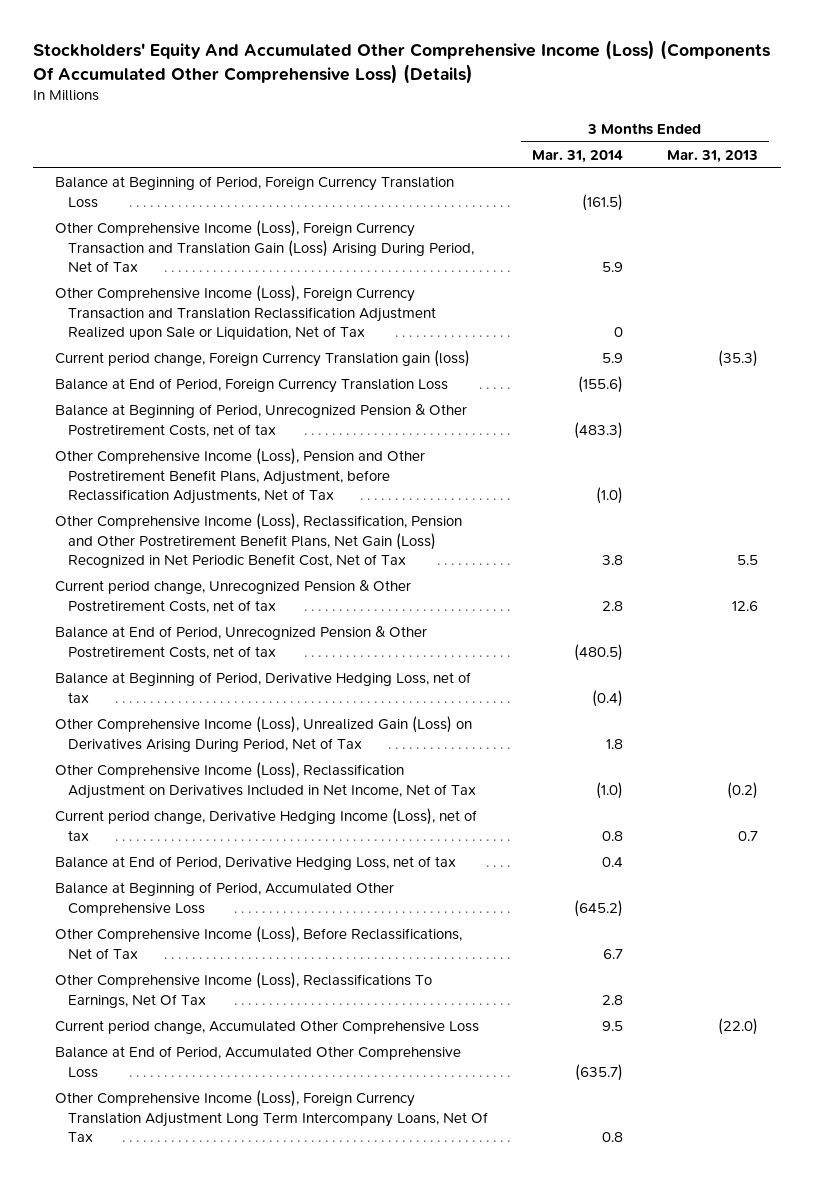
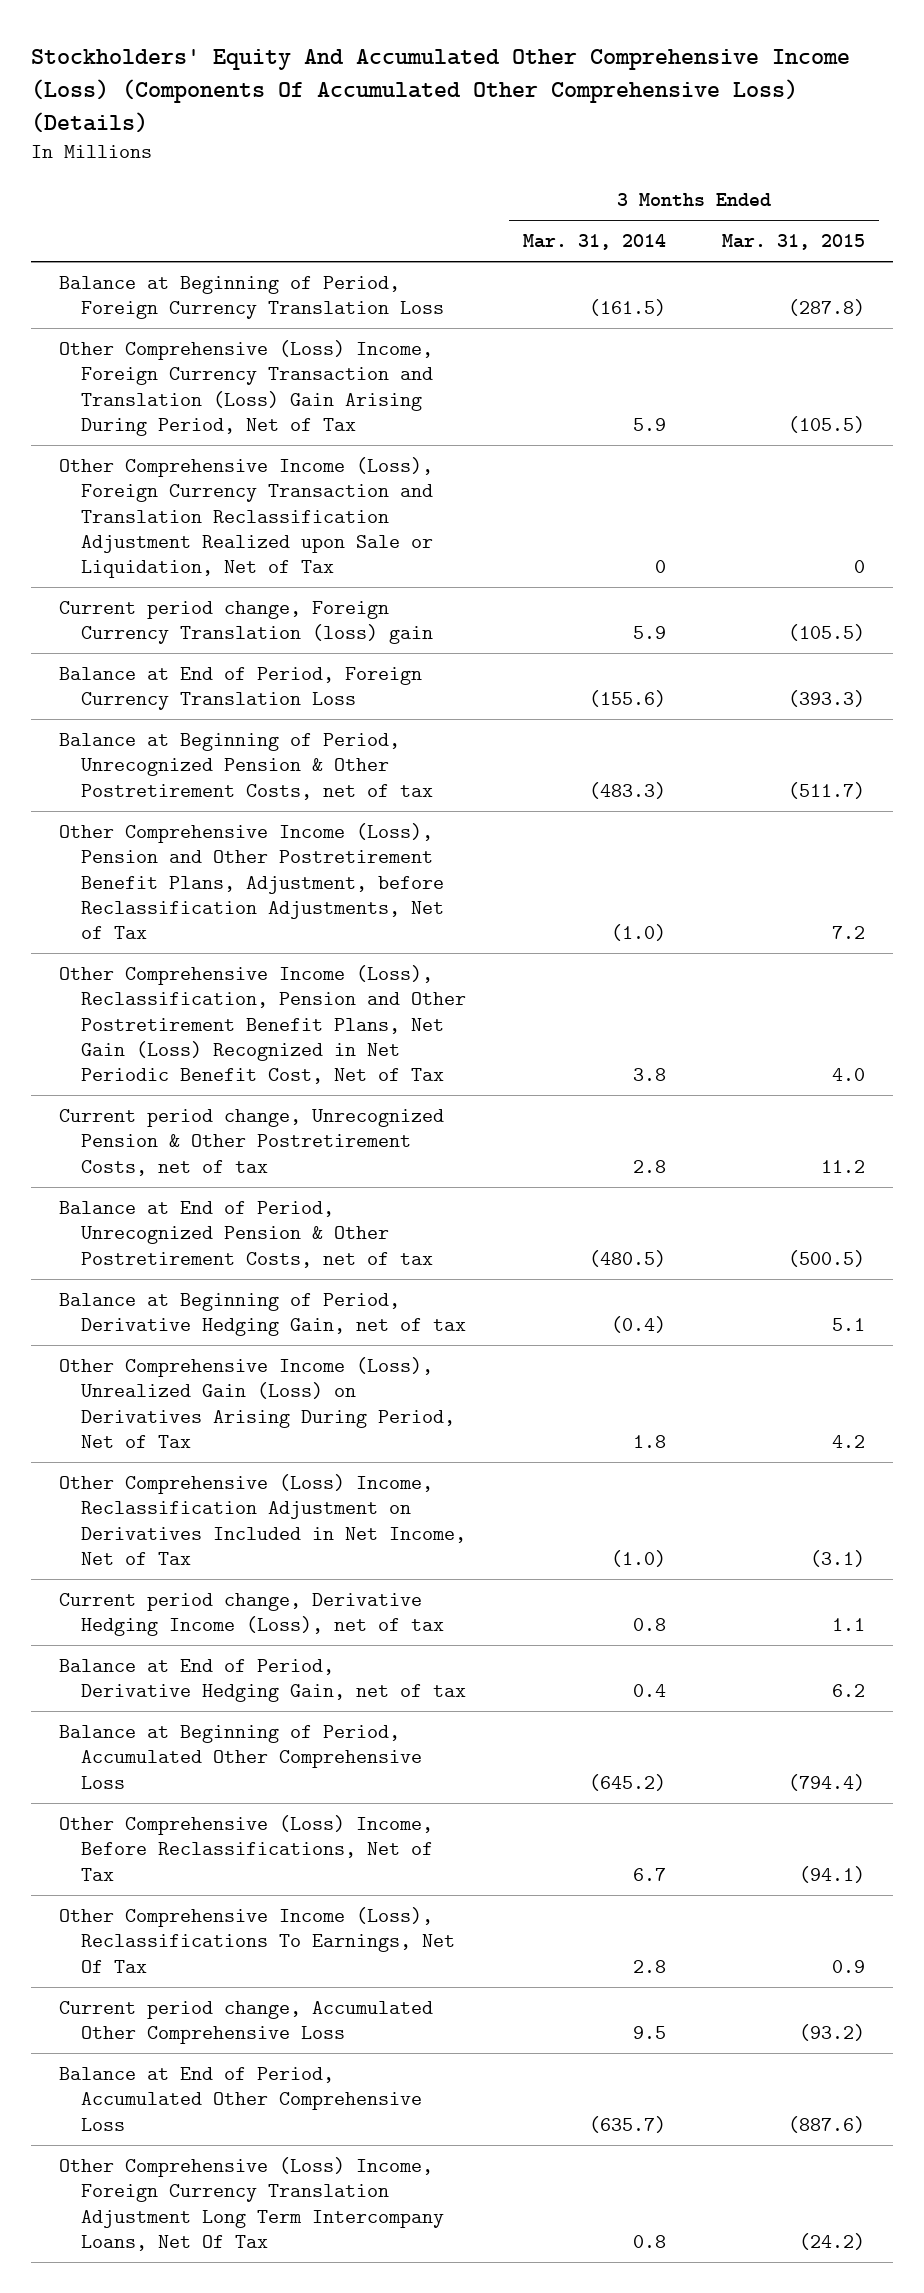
- | 3 Months Ended Mar. 31, 2014 | 3 Months Ended Mar. 31, 2013
+ | 3 Months Ended Mar. 31, 2014 | 3 Months Ended Mar. 31, 2015
- Other Comprehensive Income (Loss), Foreign Currency Transaction and Translation Gain (Loss) Arising During Period, Net of Tax | 5.9 |
+ Other Comprehensive (Loss) Income, Foreign Currency Transaction and Translation (Loss) Gain Arising During Period, Net of Tax | 5.9 | (105.5)
- Current period change, Foreign Currency Translation gain (loss) | 5.9 | (35.3)
+ Current period change, Foreign Currency Translation (loss) gain | 5.9 | (105.5)
- Balance at Beginning of Period, Derivative Hedging Loss, net of tax | (0.4) |
+ Balance at Beginning of Period, Derivative Hedging Gain, net of tax | (0.4) | 5.1
- Other Comprehensive Income (Loss), Reclassification Adjustment on Derivatives Included in Net Income, Net of Tax | (1.0) | (0.2)
+ Other Comprehensive (Loss) Income, Reclassification Adjustment on Derivatives Included in Net Income, Net of Tax | (1.0) | (3.1)
- Balance at End of Period, Derivative Hedging Loss, net of tax | 0.4 |
+ Balance at End of Period, Derivative Hedging Gain, net of tax | 0.4 | 6.2
- Other Comprehensive Income (Loss), Before Reclassifications, Net of Tax | 6.7 |
+ Other Comprehensive (Loss) Income, Before Reclassifications, Net of Tax | 6.7 | (94.1)
- Other Comprehensive Income (Loss), Foreign Currency Translation Adjustment Long Term Intercompany Loans, Net Of Tax | 0.8 |
+ Other Comprehensive (Loss) Income, Foreign Currency Translation Adjustment Long Term Intercompany Loans, Net Of Tax | 0.8 | (24.2)

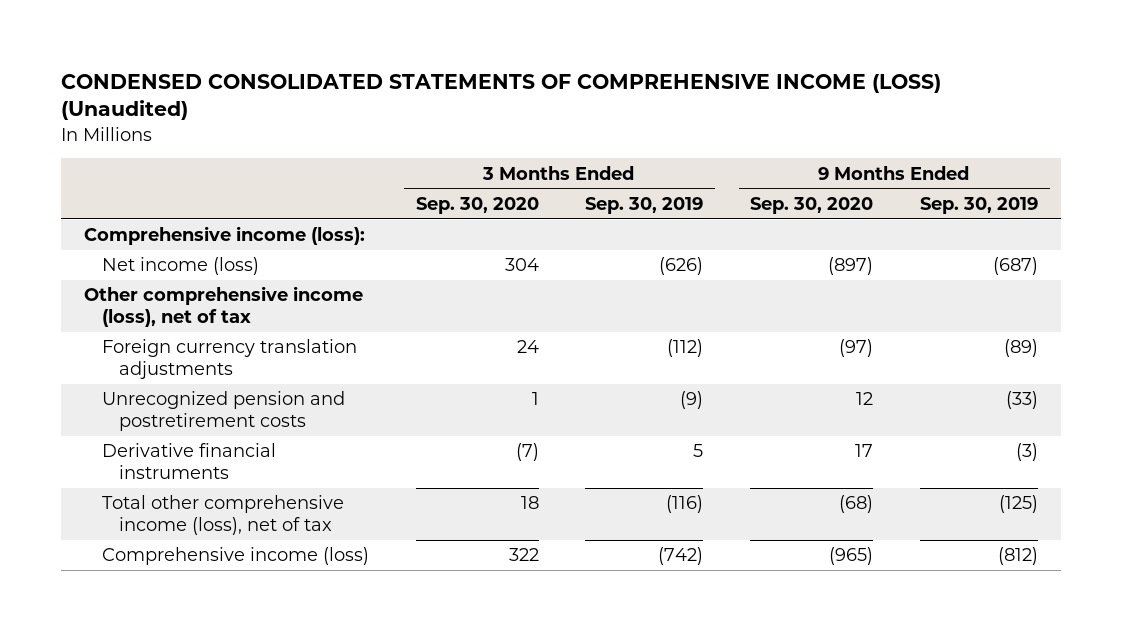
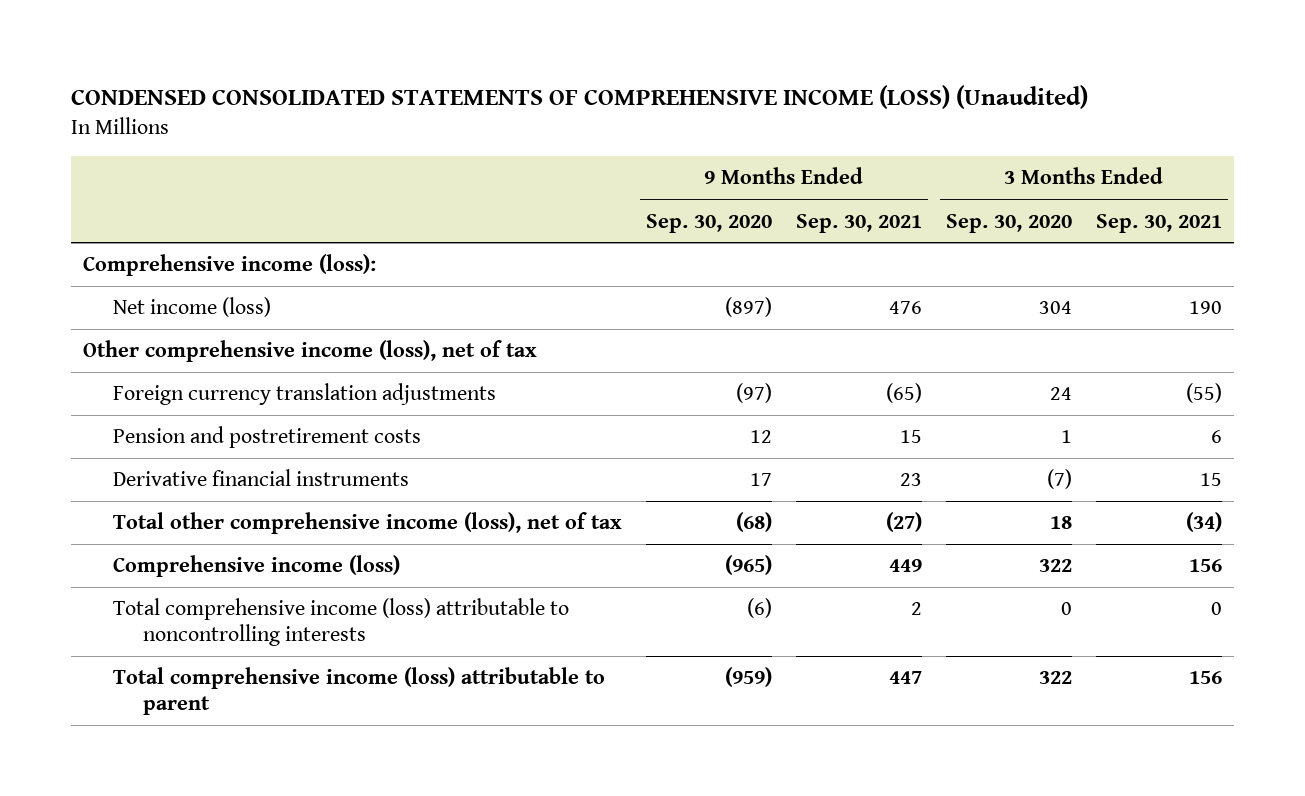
- | 3 Months Ended Sep. 30, 2020 | 3 Months Ended Sep. 30, 2019 | 9 Months Ended Sep. 30, 2020 | 9 Months Ended Sep. 30, 2019
+ | 9 Months Ended Sep. 30, 2020 | 9 Months Ended Sep. 30, 2021 | 3 Months Ended Sep. 30, 2020 | 3 Months Ended Sep. 30, 2021
- Unrecognized pension and postretirement costs | 1 | (9) | 12 | (33)
+ Pension and postretirement costs | 12 | 15 | 1 | 6
+ Total comprehensive income (loss) attributable to noncontrolling interests | (6) | 2 | 0 | 0
+ Total comprehensive income (loss) attributable to parent | (959) | 447 | 322 | 156

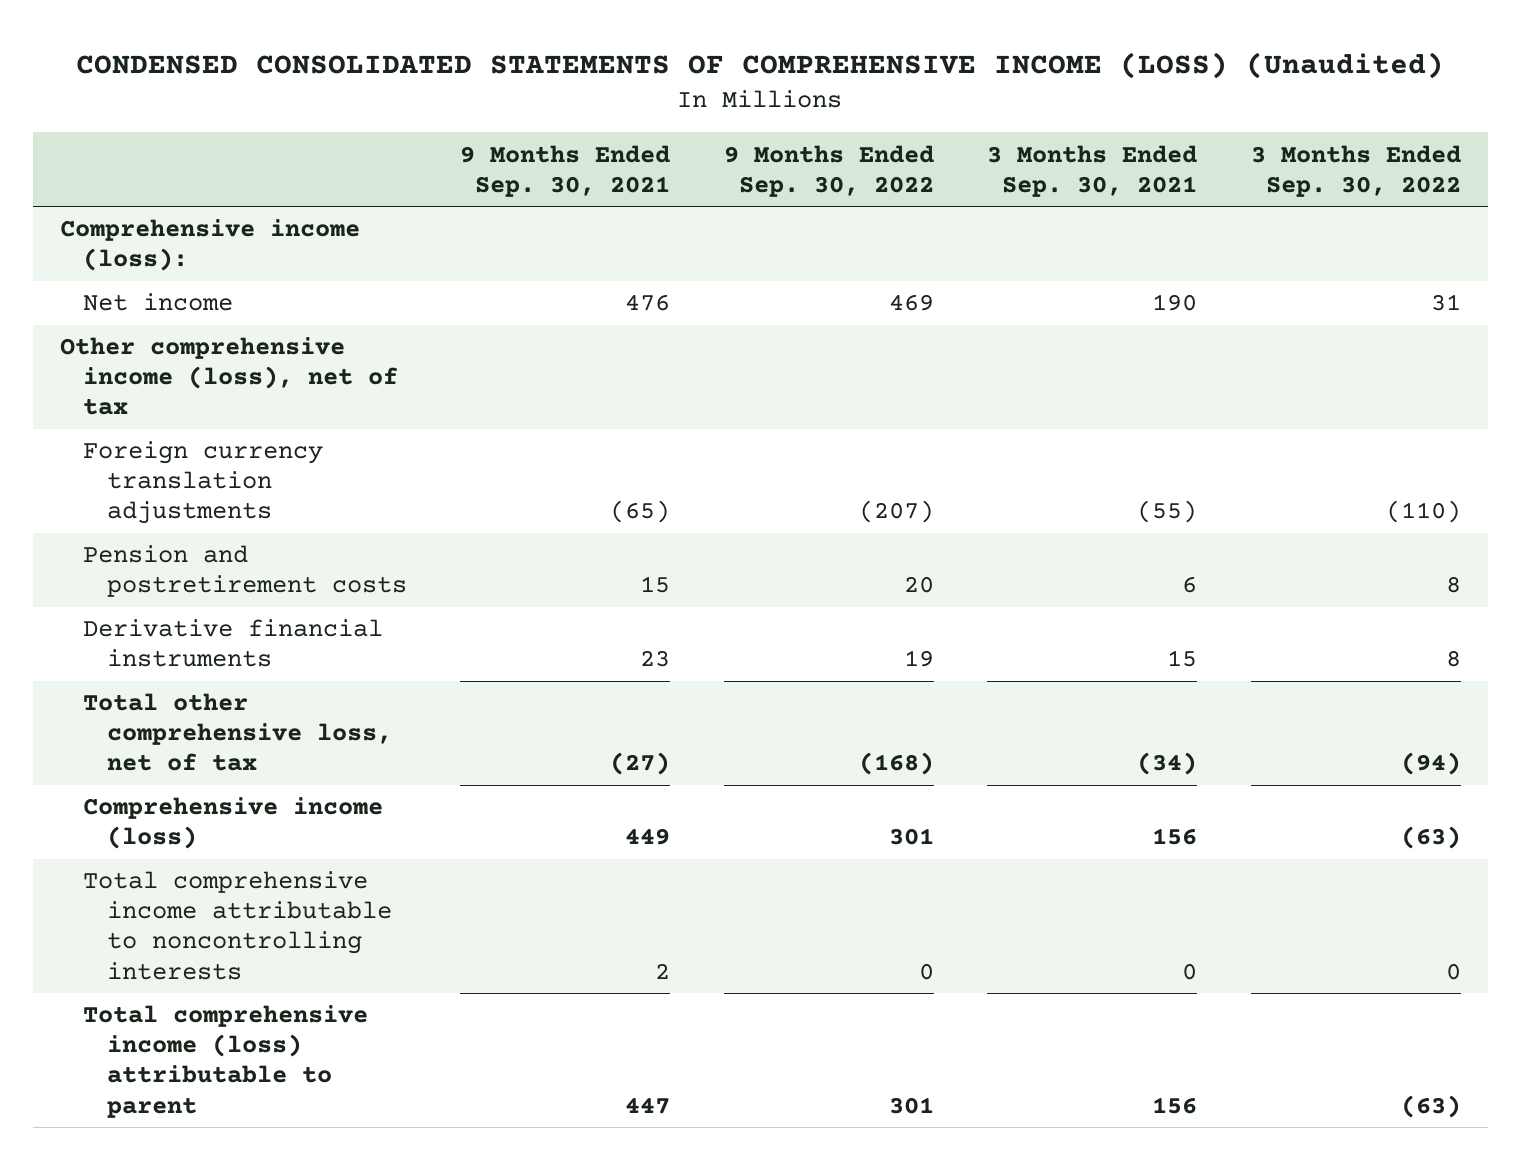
- | 9 Months Ended Sep. 30, 2020 | 9 Months Ended Sep. 30, 2021 | 3 Months Ended Sep. 30, 2020 | 3 Months Ended Sep. 30, 2021
+ | 9 Months Ended Sep. 30, 2021 | 9 Months Ended Sep. 30, 2022 | 3 Months Ended Sep. 30, 2021 | 3 Months Ended Sep. 30, 2022
- Net income (loss) | (897) | 476 | 304 | 190
+ Net income | 476 | 469 | 190 | 31
- Total other comprehensive income (loss), net of tax | (68) | (27) | 18 | (34)
+ Total other comprehensive loss, net of tax | (27) | (168) | (34) | (94)
- Total comprehensive income (loss) attributable to noncontrolling interests | (6) | 2 | 0 | 0
+ Total comprehensive income attributable to noncontrolling interests | 2 | 0 | 0 | 0

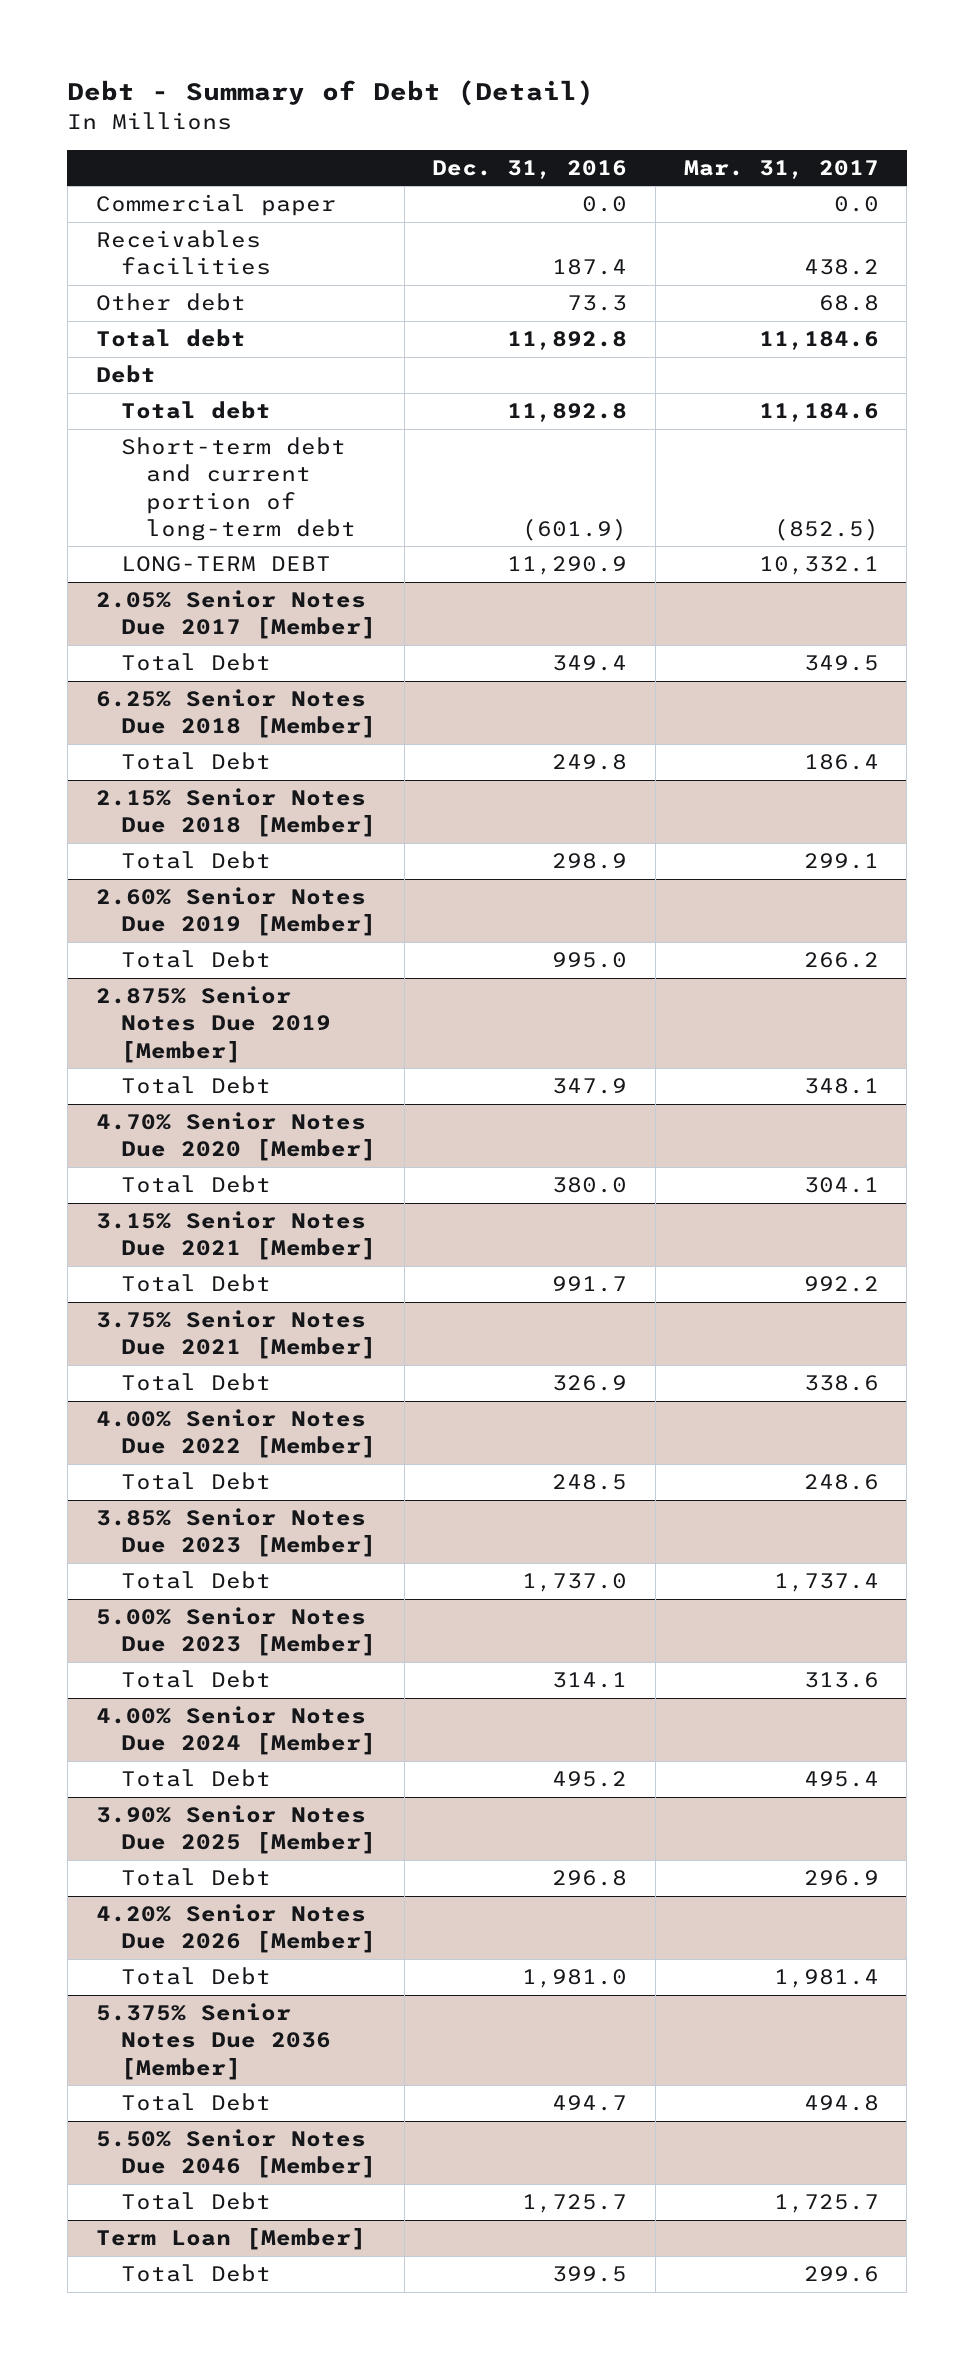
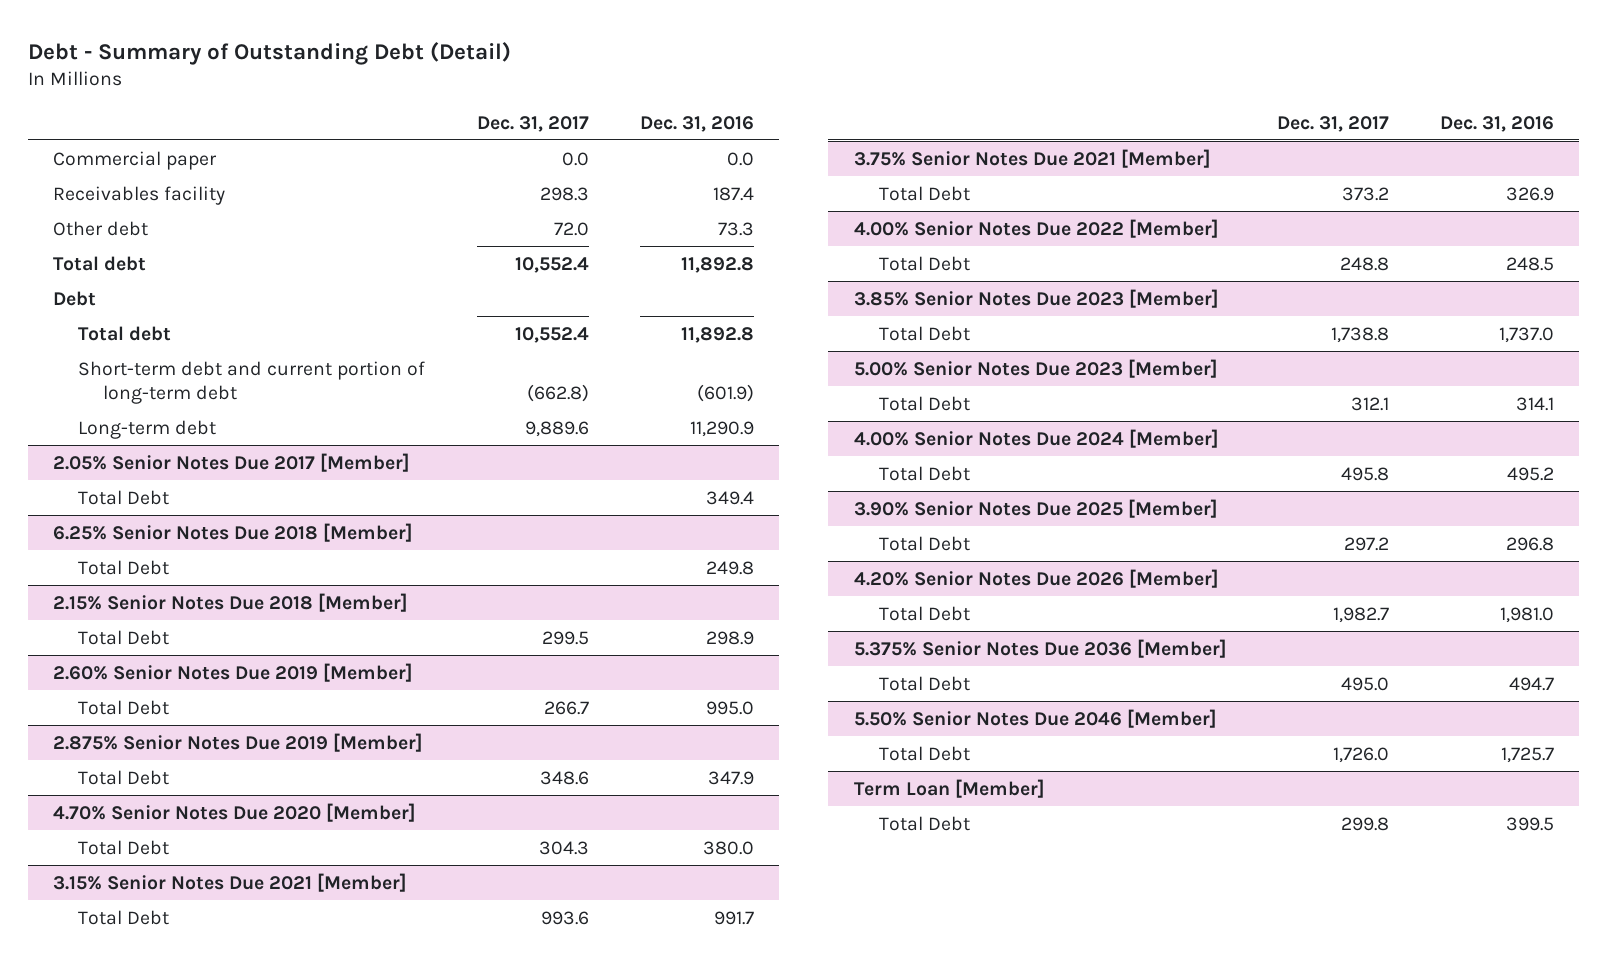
- Debt - Summary of Debt (Detail)
+ Debt - Summary of Outstanding Debt (Detail)
- | Dec. 31, 2016 | Mar. 31, 2017
+ | Dec. 31, 2017 | Dec. 31, 2016
- Receivables facilities | 187.4 | 438.2
+ Receivables facility | 298.3 | 187.4
- LONG-TERM DEBT | 11,290.9 | 10,332.1
+ Long-term debt | 9,889.6 | 11,290.9

